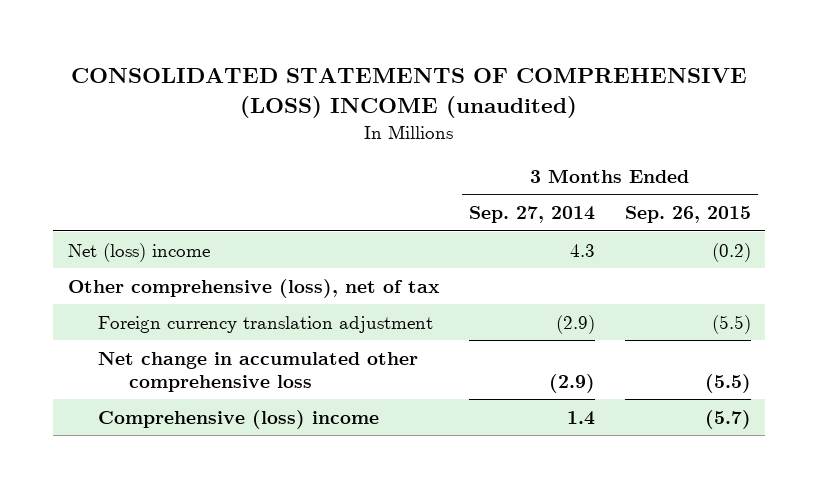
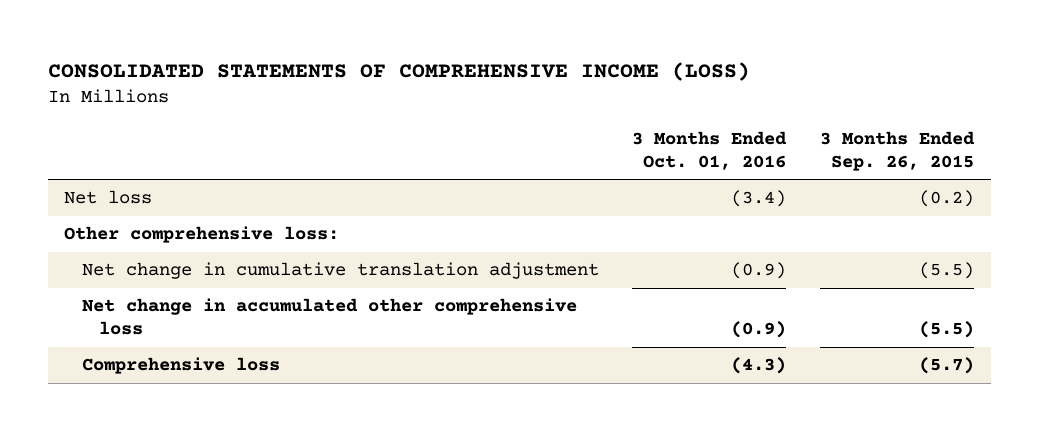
- CONSOLIDATED STATEMENTS OF COMPREHENSIVE (LOSS) INCOME (unaudited)
+ CONSOLIDATED STATEMENTS OF COMPREHENSIVE INCOME (LOSS)
- | 3 Months Ended Sep. 27, 2014 | 3 Months Ended Sep. 26, 2015
+ | 3 Months Ended Oct. 01, 2016 | 3 Months Ended Sep. 26, 2015
- Net (loss) income | 4.3 | (0.2)
- Other comprehensive (loss), net of tax
- Foreign currency translation adjustment | (2.9) | (5.5)
+ Net loss | (3.4) | (0.2)
+ Other comprehensive loss:
+ Net change in cumulative translation adjustment | (0.9) | (5.5)
- Comprehensive (loss) income | 1.4 | (5.7)
+ Comprehensive loss | (4.3) | (5.7)

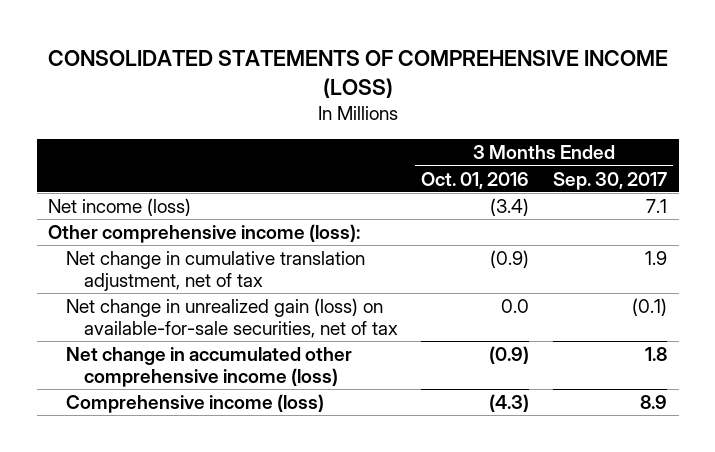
- | 3 Months Ended Oct. 01, 2016 | 3 Months Ended Sep. 26, 2015
+ | 3 Months Ended Oct. 01, 2016 | 3 Months Ended Sep. 30, 2017
- Net loss | (3.4) | (0.2)
- Other comprehensive loss:
- Net change in cumulative translation adjustment | (0.9) | (5.5)
- Net change in accumulated other comprehensive loss | (0.9) | (5.5)
- Comprehensive loss | (4.3) | (5.7)
+ Net income (loss) | (3.4) | 7.1
+ Other comprehensive income (loss):
+ Net change in cumulative translation adjustment, net of tax | (0.9) | 1.9
+ Net change in unrealized gain (loss) on available-for-sale securities, net of tax | 0.0 | (0.1)
+ Net change in accumulated other comprehensive income (loss) | (0.9) | 1.8
+ Comprehensive income (loss) | (4.3) | 8.9

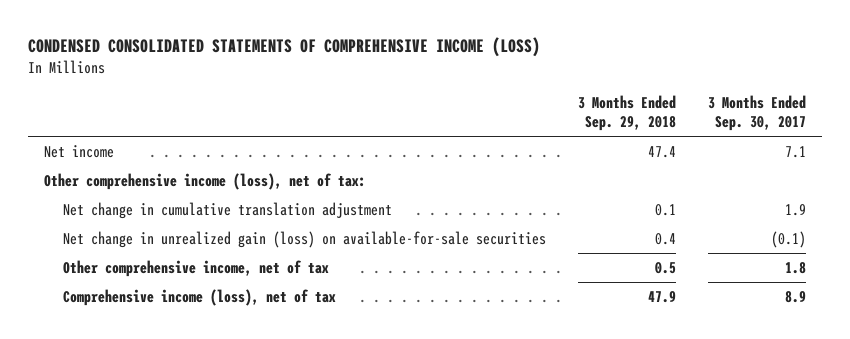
- CONSOLIDATED STATEMENTS OF COMPREHENSIVE INCOME (LOSS)
+ CONDENSED CONSOLIDATED STATEMENTS OF COMPREHENSIVE INCOME (LOSS)
- | 3 Months Ended Oct. 01, 2016 | 3 Months Ended Sep. 30, 2017
+ | 3 Months Ended Sep. 29, 2018 | 3 Months Ended Sep. 30, 2017
- Net income (loss) | (3.4) | 7.1
- Other comprehensive income (loss):
- Net change in cumulative translation adjustment, net of tax | (0.9) | 1.9
- Net change in unrealized gain (loss) on available-for-sale securities, net of tax | 0.0 | (0.1)
- Net change in accumulated other comprehensive income (loss) | (0.9) | 1.8
- Comprehensive income (loss) | (4.3) | 8.9
+ Net income | 47.4 | 7.1
+ Other comprehensive income (loss), net of tax:
+ Net change in cumulative translation adjustment | 0.1 | 1.9
+ Net change in unrealized gain (loss) on available-for-sale securities | 0.4 | (0.1)
+ Other comprehensive income, net of tax | 0.5 | 1.8
+ Comprehensive income (loss), net of tax | 47.9 | 8.9

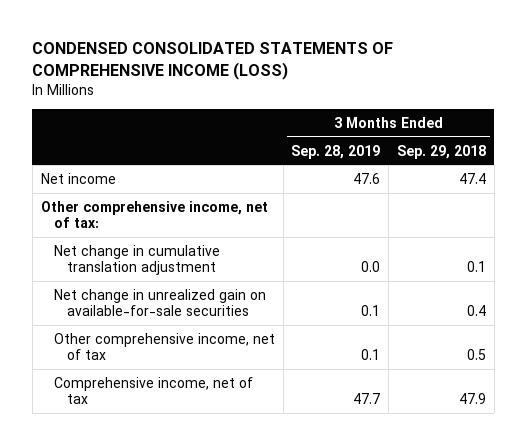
- | 3 Months Ended Sep. 29, 2018 | 3 Months Ended Sep. 30, 2017
+ | 3 Months Ended Sep. 28, 2019 | 3 Months Ended Sep. 29, 2018
- Other comprehensive income (loss), net of tax:
+ Other comprehensive income, net of tax:
- Net change in unrealized gain (loss) on available-for-sale securities | 0.4 | (0.1)
+ Net change in unrealized gain on available-for-sale securities | 0.1 | 0.4
- Comprehensive income (loss), net of tax | 47.9 | 8.9
+ Comprehensive income, net of tax | 47.7 | 47.9

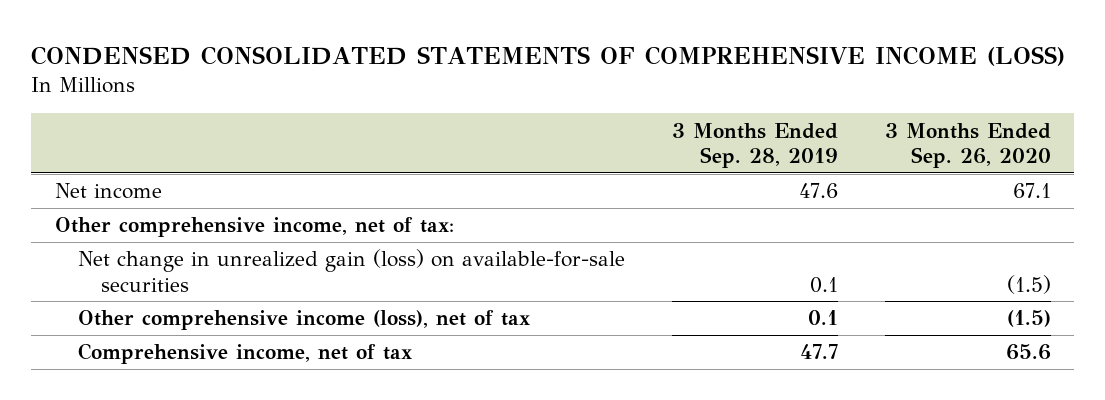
- | 3 Months Ended Sep. 28, 2019 | 3 Months Ended Sep. 29, 2018
+ | 3 Months Ended Sep. 28, 2019 | 3 Months Ended Sep. 26, 2020
- Net change in cumulative translation adjustment | 0.0 | 0.1
- Net change in unrealized gain on available-for-sale securities | 0.1 | 0.4
- Other comprehensive income, net of tax | 0.1 | 0.5
+ Net change in unrealized gain (loss) on available-for-sale securities | 0.1 | (1.5)
+ Other comprehensive income (loss), net of tax | 0.1 | (1.5)

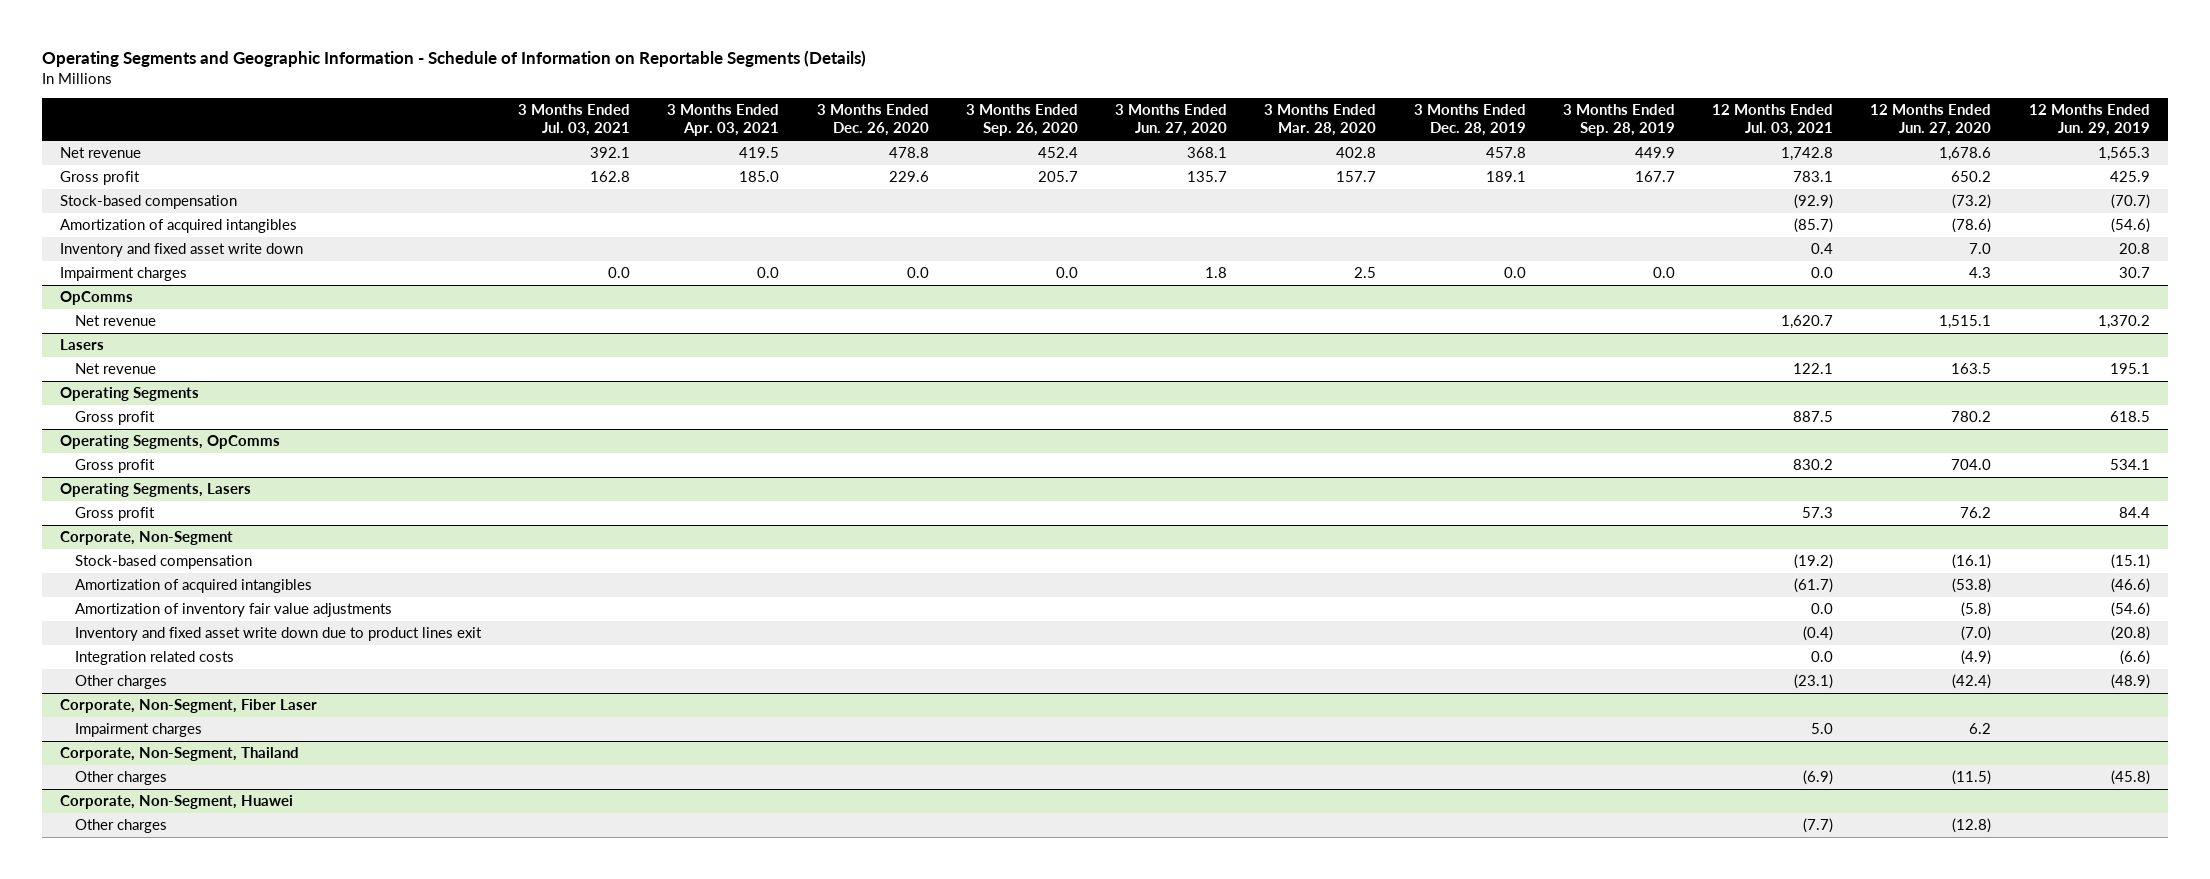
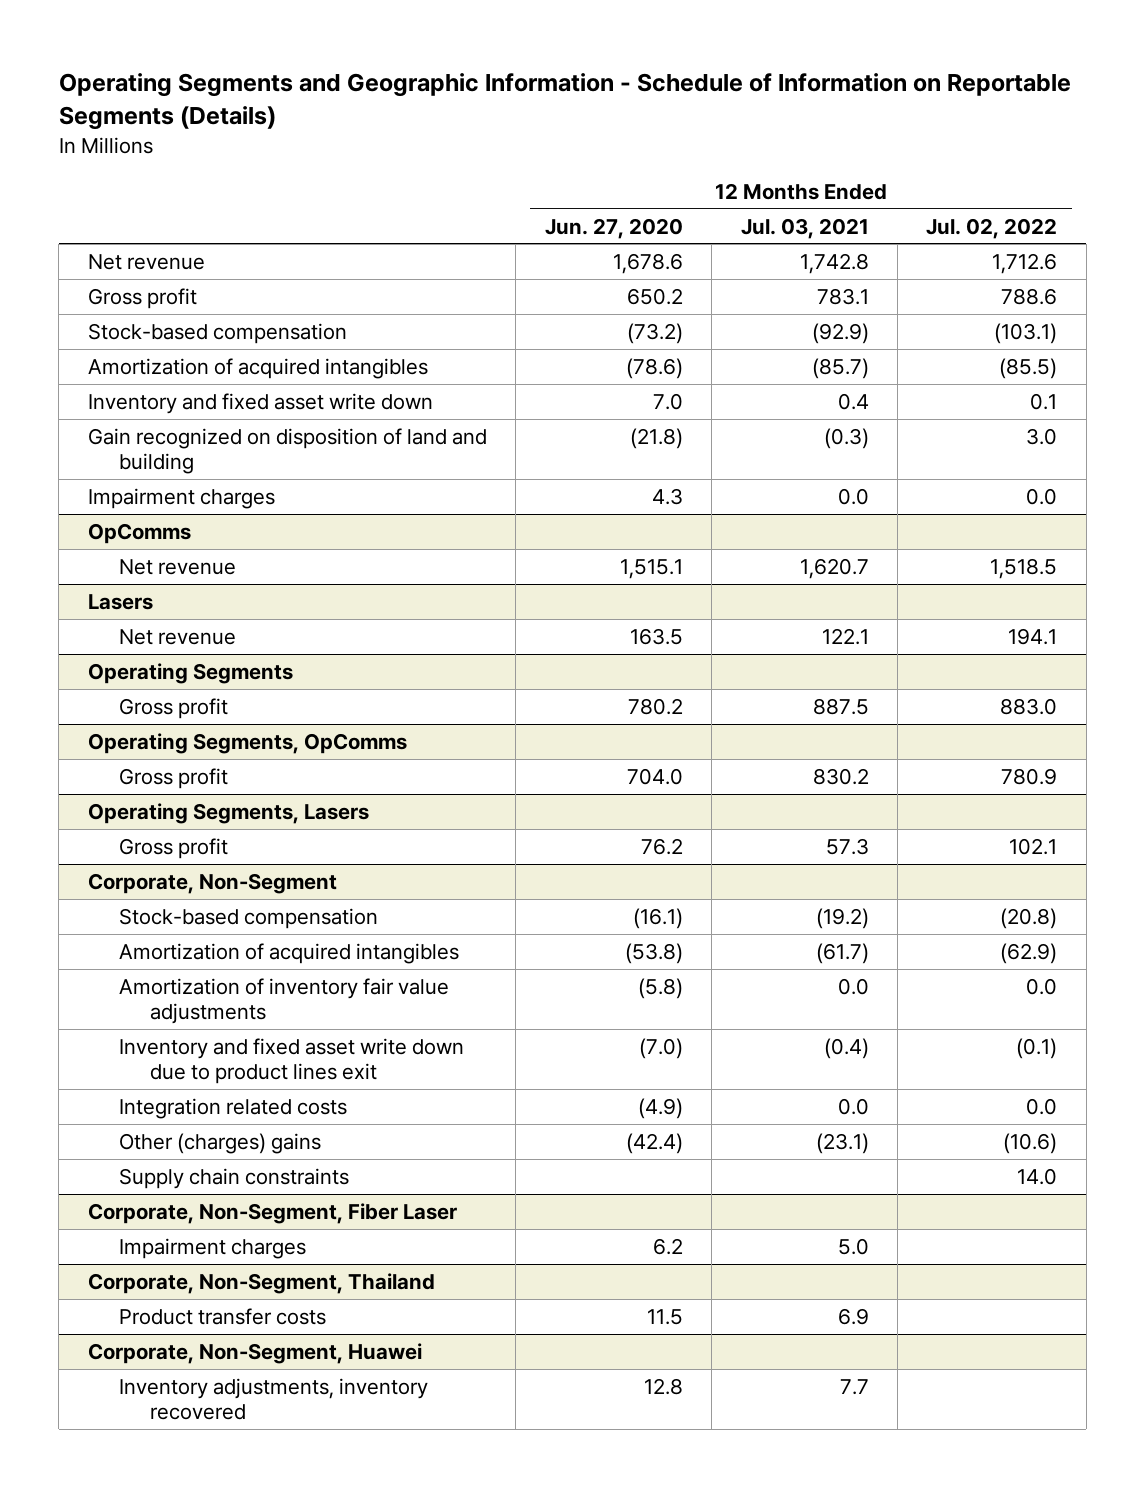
- | 3 Months Ended Jul. 03, 2021 | 3 Months Ended Apr. 03, 2021 | 3 Months Ended Dec. 26, 2020 | 3 Months Ended Sep. 26, 2020 | 3 Months Ended Jun. 27, 2020 | 3 Months Ended Mar. 28, 2020 | 3 Months Ended Dec. 28, 2019 | 3 Months Ended Sep. 28, 2019 | 12 Months Ended Jul. 03, 2021 | 12 Months Ended Jun. 27, 2020 | 12 Months Ended Jun. 29, 2019
+ | 12 Months Ended Jun. 27, 2020 | 12 Months Ended Jul. 03, 2021 | 12 Months Ended Jul. 02, 2022
+ Gain recognized on disposition of land and building | (21.8) | (0.3) | 3.0
@ Corporate, Non-Segment
- Other charges | | | | | | | | | (23.1) | (42.4) | (48.9)
+ Other (charges) gains | (42.4) | (23.1) | (10.6)
+ Supply chain constraints | | | 14.0
@ Corporate, Non-Segment, Thailand
- Other charges | | | | | | | | | (6.9) | (11.5) | (45.8)
+ Product transfer costs | 11.5 | 6.9 |
@ Corporate, Non-Segment, Huawei
- Other charges | | | | | | | | | (7.7) | (12.8) |
+ Inventory adjustments, inventory recovered | 12.8 | 7.7 |

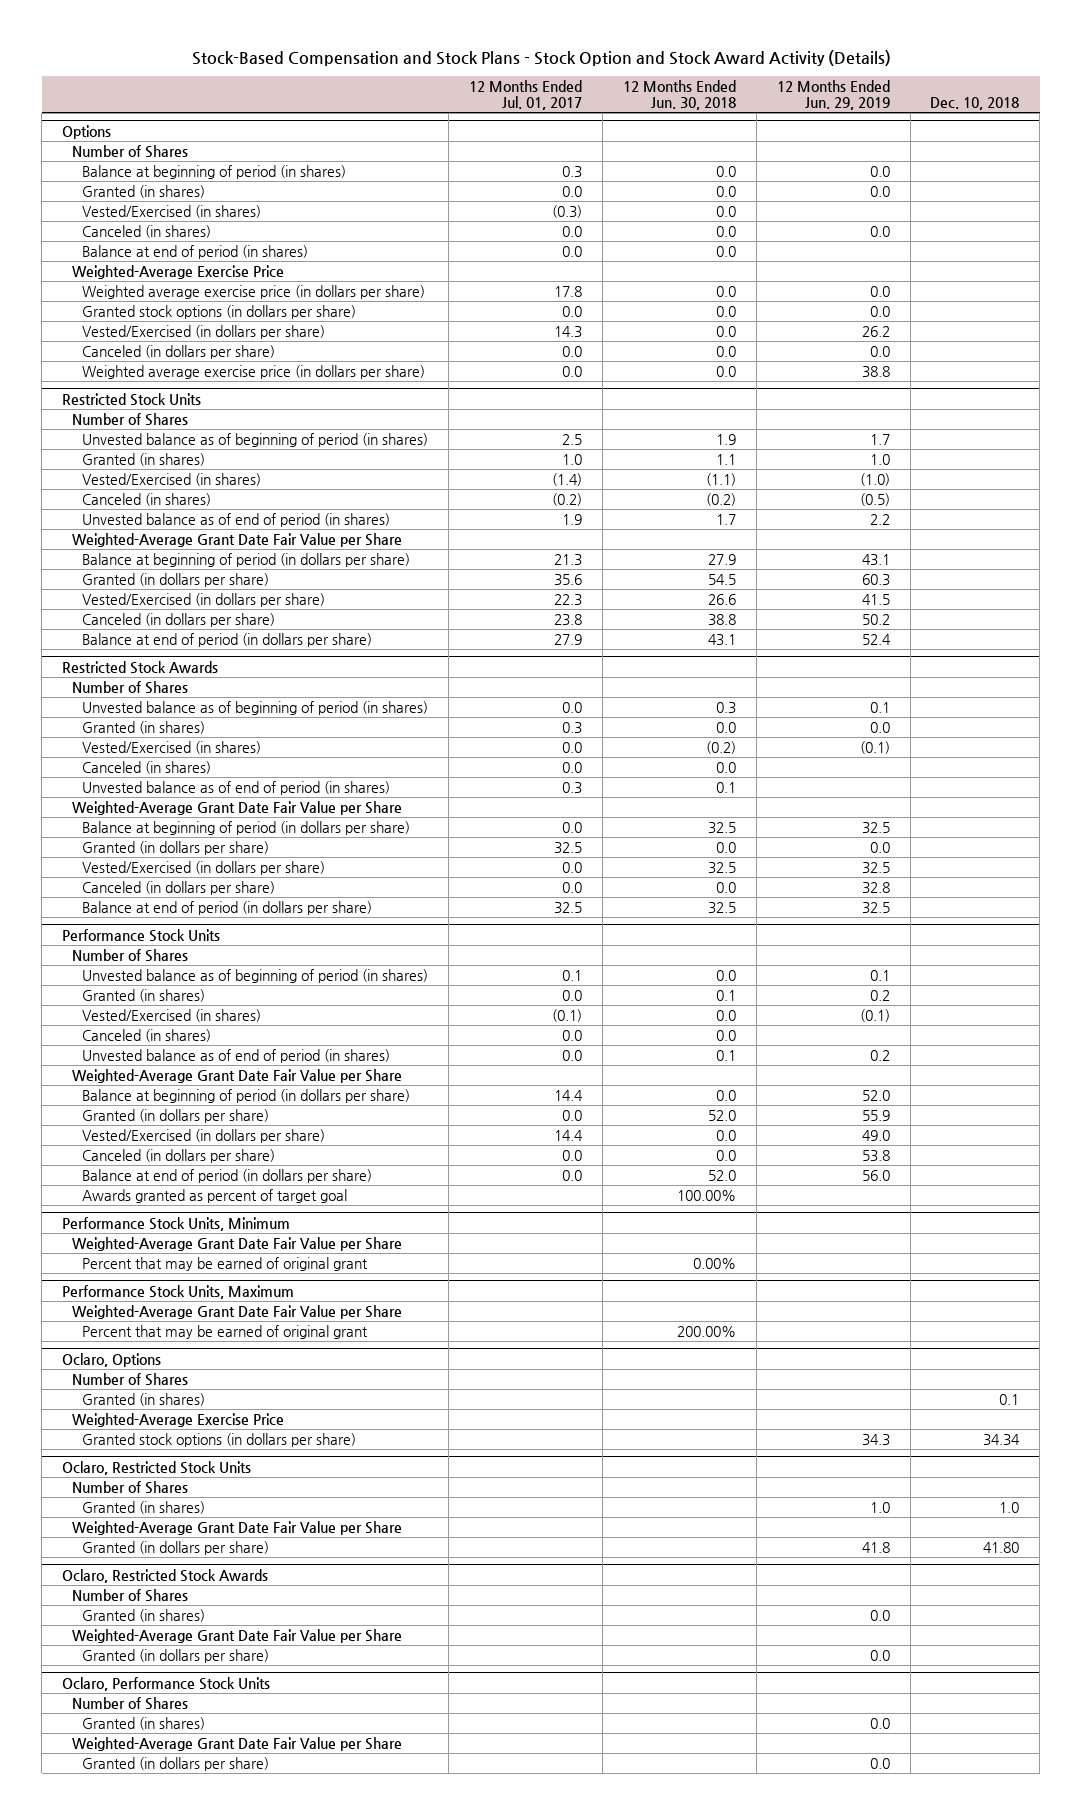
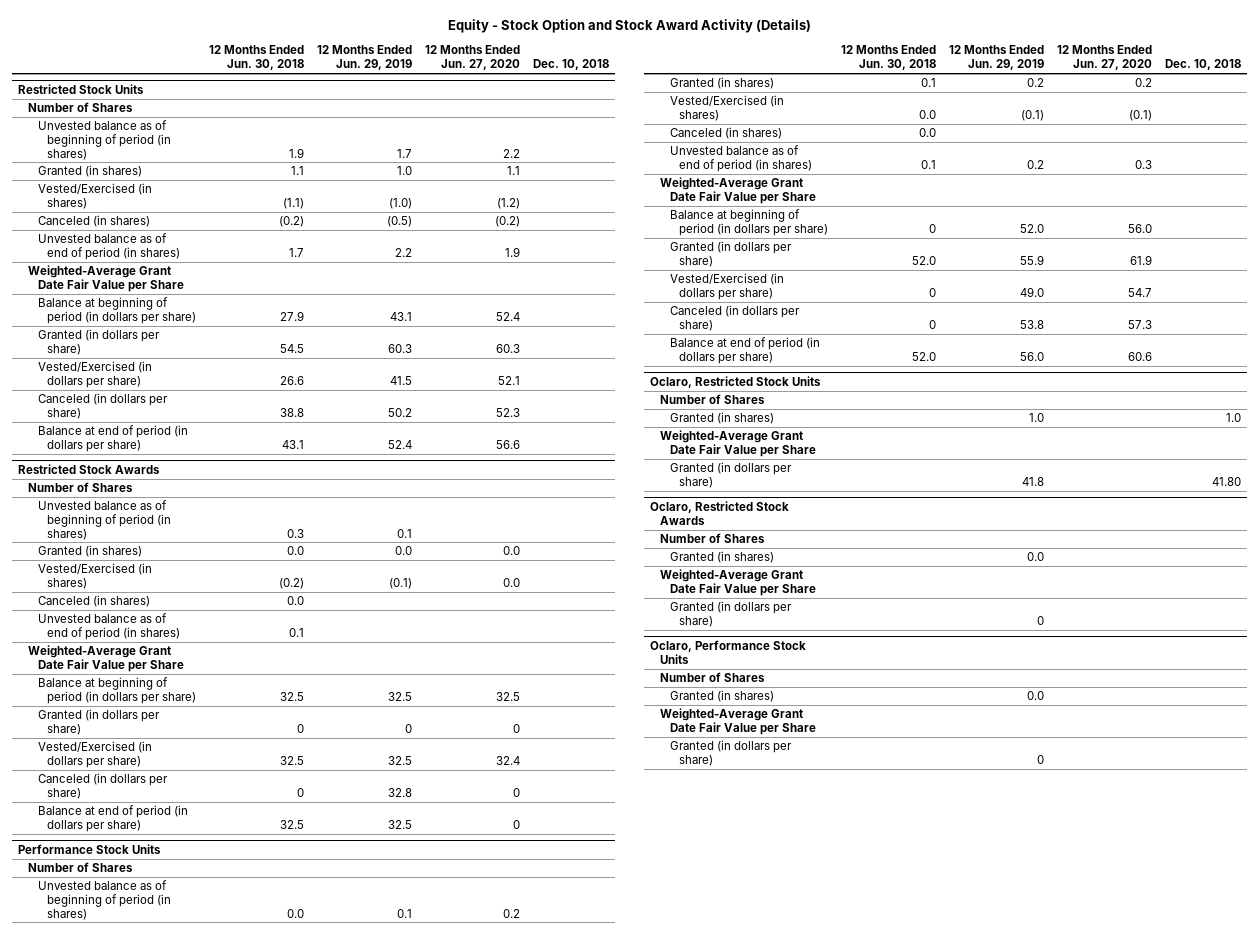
- Stock-Based Compensation and Stock Plans - Stock Option and Stock Award Activity (Details)
+ Equity - Stock Option and Stock Award Activity (Details)
- | 12 Months Ended Jul. 01, 2017 | 12 Months Ended Jun. 30, 2018 | 12 Months Ended Jun. 29, 2019 | Dec. 10, 2018
+ | 12 Months Ended Jun. 30, 2018 | 12 Months Ended Jun. 29, 2019 | 12 Months Ended Jun. 27, 2020 | Dec. 10, 2018
- Options
- Number of Shares
- Balance at beginning of period (in shares) | 0.3 | 0.0 | 0.0 |
- Granted (in shares) | 0.0 | 0.0 | 0.0 |
- Vested/Exercised (in shares) | (0.3) | 0.0 | |
- Canceled (in shares) | 0.0 | 0.0 | 0.0 |
- Balance at end of period (in shares) | 0.0 | 0.0 | |
- Weighted-Average Exercise Price
- Weighted average exercise price (in dollars per share) | 17.8 | 0.0 | 0.0 |
- Granted stock options (in dollars per share) | 0.0 | 0.0 | 0.0 |
- Vested/Exercised (in dollars per share) | 14.3 | 0.0 | 26.2 |
- Canceled (in dollars per share) | 0.0 | 0.0 | 0.0 |
- Weighted average exercise price (in dollars per share) | 0.0 | 0.0 | 38.8 |
@ Restricted Stock Awards
- Granted (in dollars per share) | 32.5 | 0.0 | 0.0 |
+ Granted (in dollars per share) | 0 | 0 | 0 |
- Canceled (in dollars per share) | 0.0 | 0.0 | 32.8 |
+ Canceled (in dollars per share) | 0 | 32.8 | 0 |
@ Performance Stock Units
- Balance at beginning of period (in dollars per share) | 14.4 | 0.0 | 52.0 |
+ Balance at beginning of period (in dollars per share) | 0 | 52.0 | 56.0 |
- Vested/Exercised (in dollars per share) | 14.4 | 0.0 | 49.0 |
- Canceled (in dollars per share) | 0.0 | 0.0 | 53.8 |
+ Vested/Exercised (in dollars per share) | 0 | 49.0 | 54.7 |
+ Canceled (in dollars per share) | 0 | 53.8 | 57.3 |
- Awards granted as percent of target goal | | 100.00% | |
- Performance Stock Units, Minimum
- Weighted-Average Grant Date Fair Value per Share
- Percent that may be earned of original grant | | 0.00% | |
- Performance Stock Units, Maximum
- Weighted-Average Grant Date Fair Value per Share
- Percent that may be earned of original grant | | 200.00% | |
- Oclaro, Options
- Number of Shares
- Granted (in shares) | | | | 0.1
- Weighted-Average Exercise Price
- Granted stock options (in dollars per share) | | | 34.3 | 34.34
@ Oclaro, Restricted Stock Awards
- Granted (in dollars per share) | | | 0.0 |
+ Granted (in dollars per share) | | 0 | |
@ Oclaro, Performance Stock Units
- Granted (in dollars per share) | | | 0.0 |
+ Granted (in dollars per share) | | 0 | |

